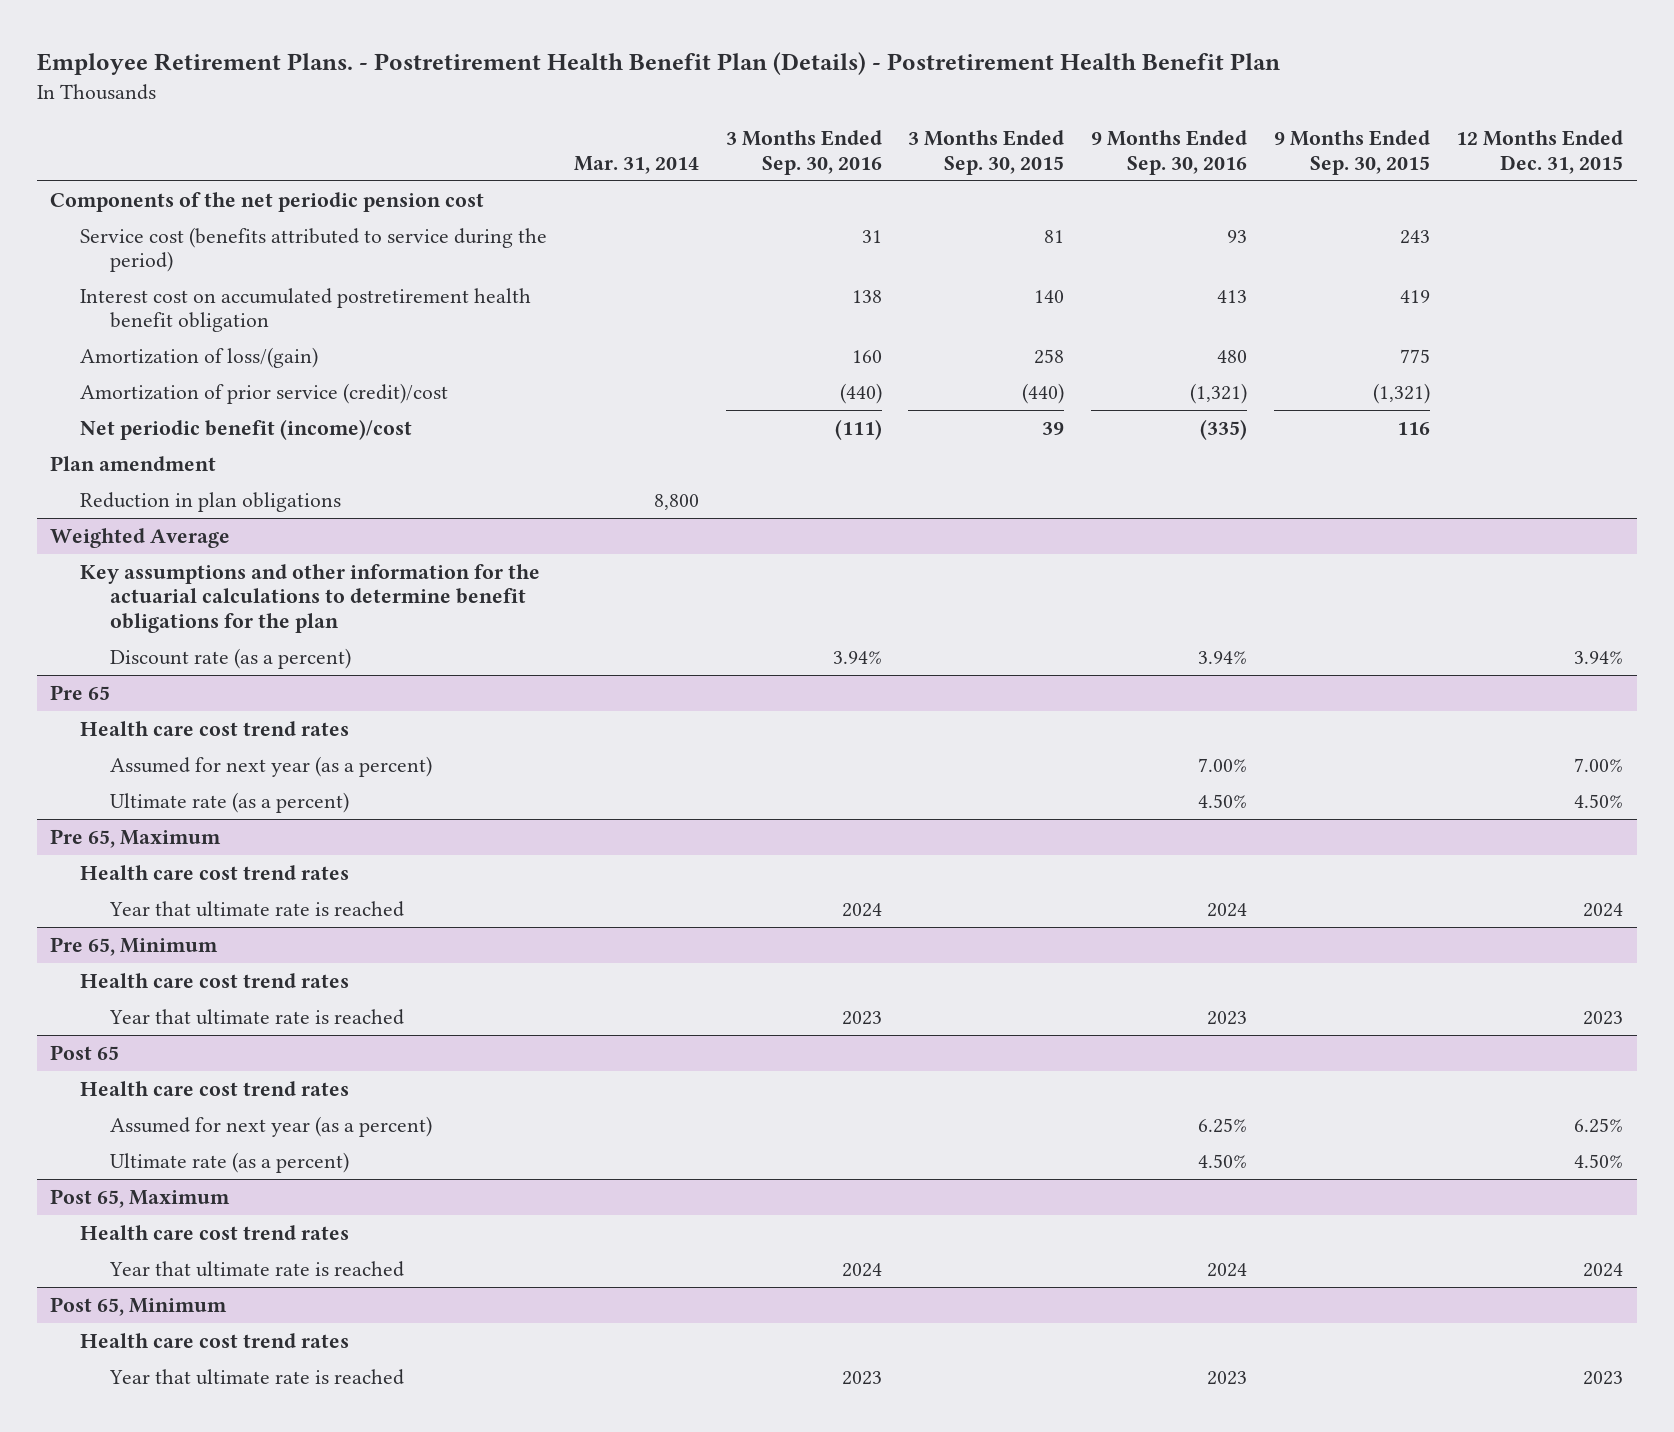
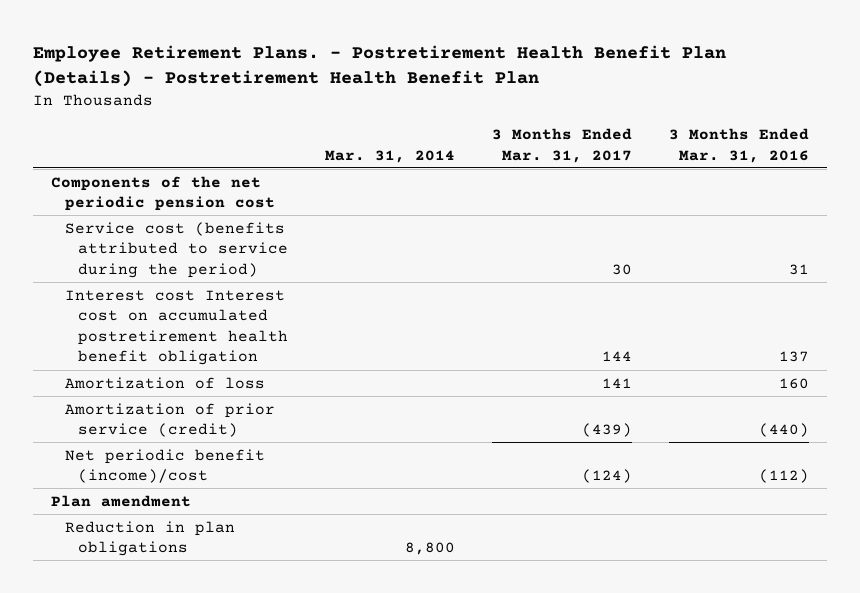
- | Mar. 31, 2014 | 3 Months Ended Sep. 30, 2016 | 3 Months Ended Sep. 30, 2015 | 9 Months Ended Sep. 30, 2016 | 9 Months Ended Sep. 30, 2015 | 12 Months Ended Dec. 31, 2015
+ | Mar. 31, 2014 | 3 Months Ended Mar. 31, 2017 | 3 Months Ended Mar. 31, 2016
- Interest cost on accumulated postretirement health benefit obligation | | 138 | 140 | 413 | 419 |
- Amortization of loss/(gain) | | 160 | 258 | 480 | 775 |
- Amortization of prior service (credit)/cost | | (440) | (440) | (1,321) | (1,321) |
+ Interest cost Interest cost on accumulated postretirement health benefit obligation | | 144 | 137
+ Amortization of loss | | 141 | 160
+ Amortization of prior service (credit) | | (439) | (440)
- Weighted Average
- Key assumptions and other information for the actuarial calculations to determine benefit obligations for the plan
- Discount rate (as a percent) | | 3.94% | | 3.94% | | 3.94%
- Pre 65
- Health care cost trend rates
- Assumed for next year (as a percent) | | | | 7.00% | | 7.00%
- Ultimate rate (as a percent) | | | | 4.50% | | 4.50%
- Pre 65, Maximum
- Health care cost trend rates
- Year that ultimate rate is reached | | 2024 | | 2024 | | 2024
- Pre 65, Minimum
- Health care cost trend rates
- Year that ultimate rate is reached | | 2023 | | 2023 | | 2023
- Post 65
- Health care cost trend rates
- Assumed for next year (as a percent) | | | | 6.25% | | 6.25%
- Ultimate rate (as a percent) | | | | 4.50% | | 4.50%
- Post 65, Maximum
- Health care cost trend rates
- Year that ultimate rate is reached | | 2024 | | 2024 | | 2024
- Post 65, Minimum
- Health care cost trend rates
- Year that ultimate rate is reached | | 2023 | | 2023 | | 2023

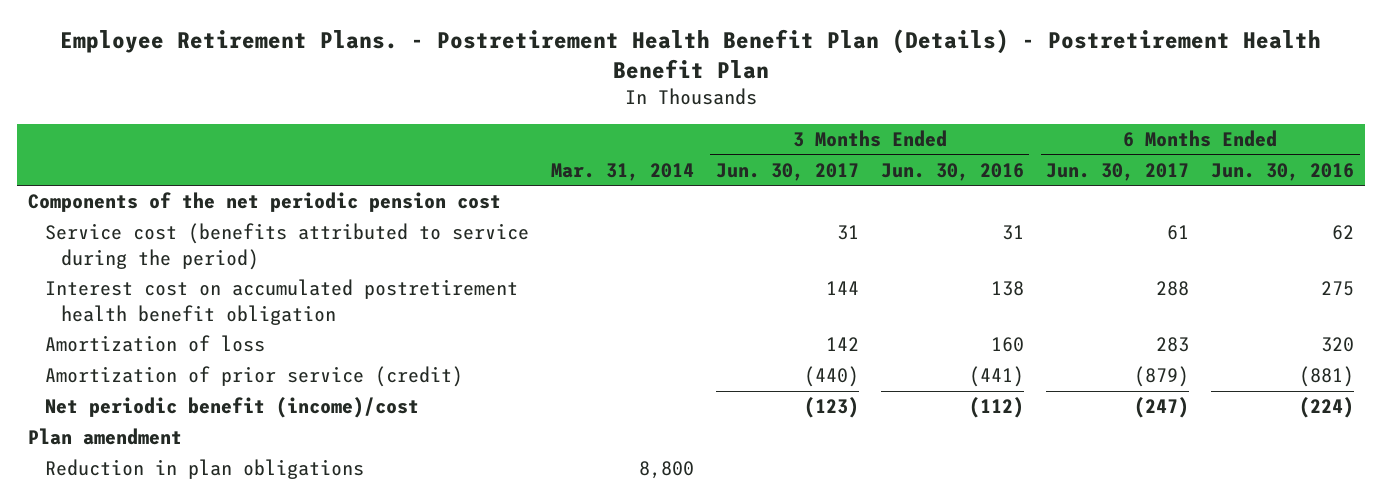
- | Mar. 31, 2014 | 3 Months Ended Mar. 31, 2017 | 3 Months Ended Mar. 31, 2016
+ | Mar. 31, 2014 | 3 Months Ended Jun. 30, 2017 | 3 Months Ended Jun. 30, 2016 | 6 Months Ended Jun. 30, 2017 | 6 Months Ended Jun. 30, 2016
- Interest cost Interest cost on accumulated postretirement health benefit obligation | | 144 | 137
+ Interest cost on accumulated postretirement health benefit obligation | | 144 | 138 | 288 | 275

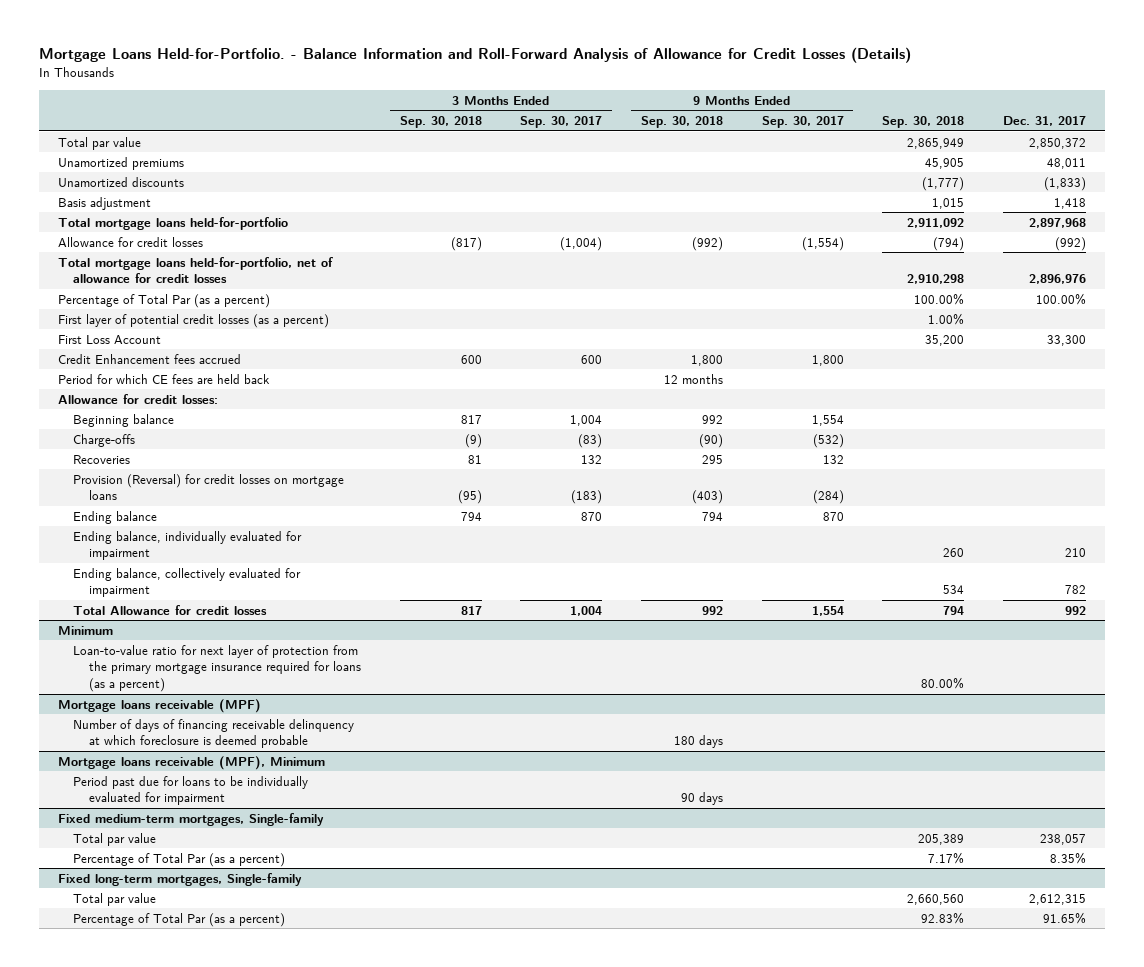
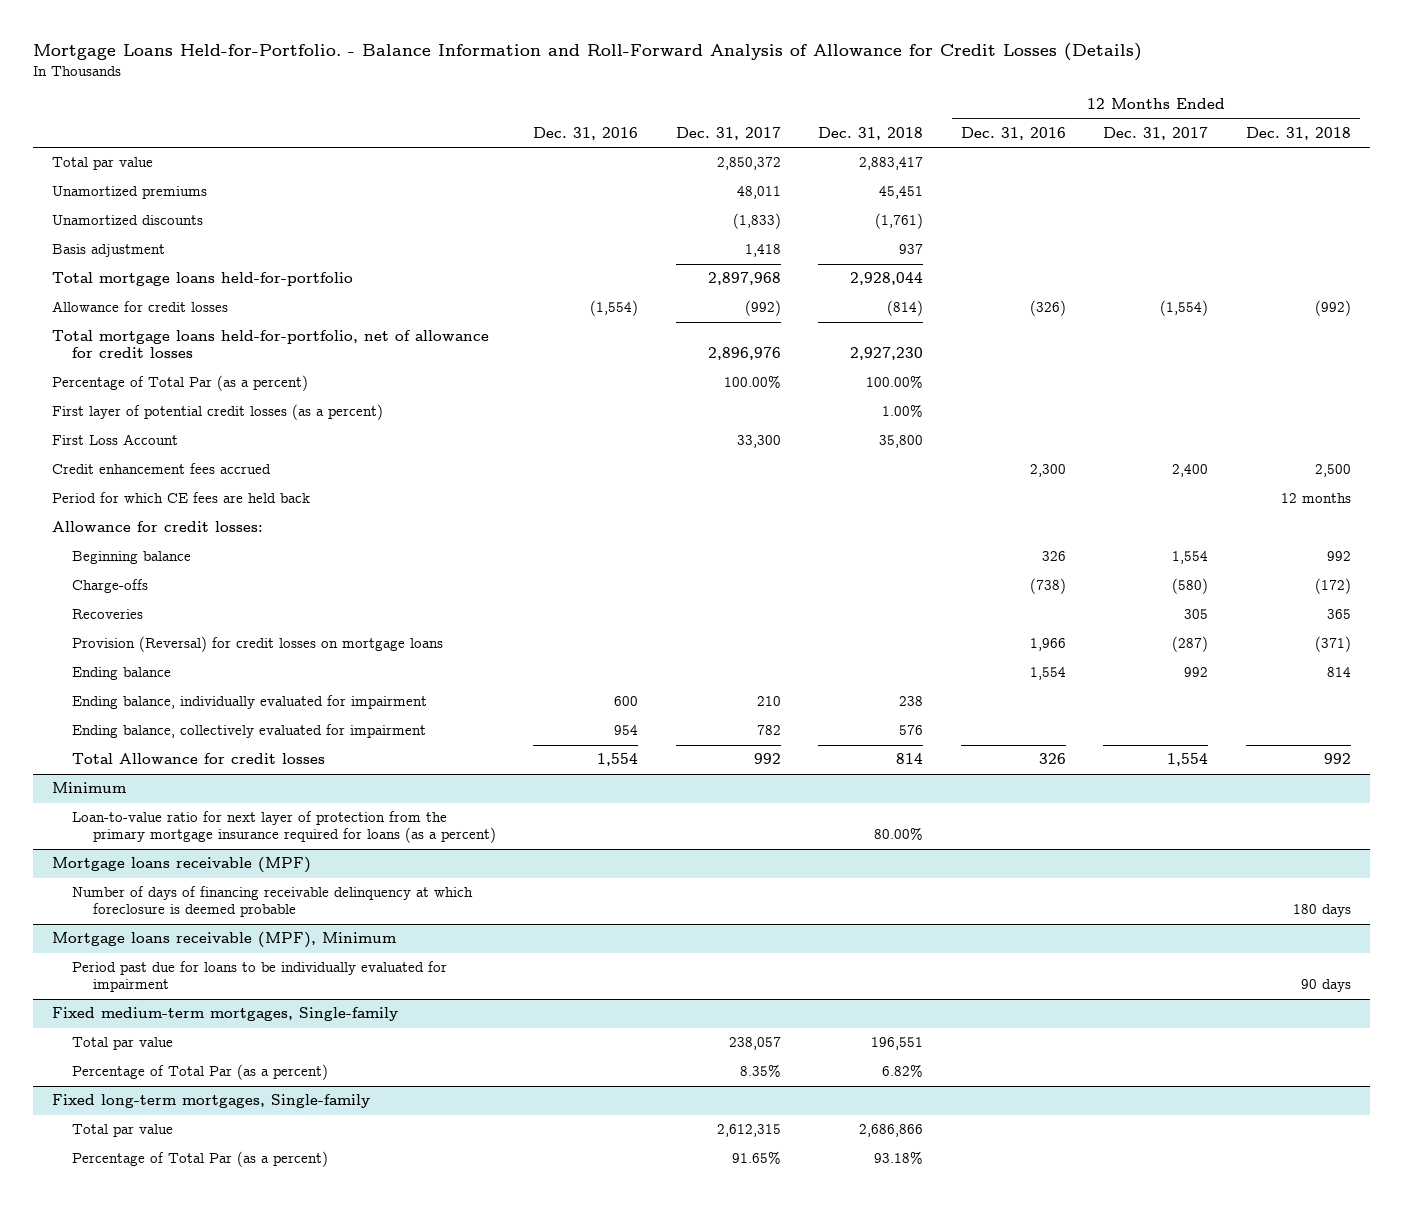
- | 3 Months Ended Sep. 30, 2018 | 3 Months Ended Sep. 30, 2017 | 9 Months Ended Sep. 30, 2018 | 9 Months Ended Sep. 30, 2017 | Sep. 30, 2018 | Dec. 31, 2017
+ | Dec. 31, 2016 | Dec. 31, 2017 | Dec. 31, 2018 | 12 Months Ended Dec. 31, 2016 | 12 Months Ended Dec. 31, 2017 | 12 Months Ended Dec. 31, 2018
- Credit Enhancement fees accrued | 600 | 600 | 1,800 | 1,800 | |
+ Credit enhancement fees accrued | | | | 2,300 | 2,400 | 2,500

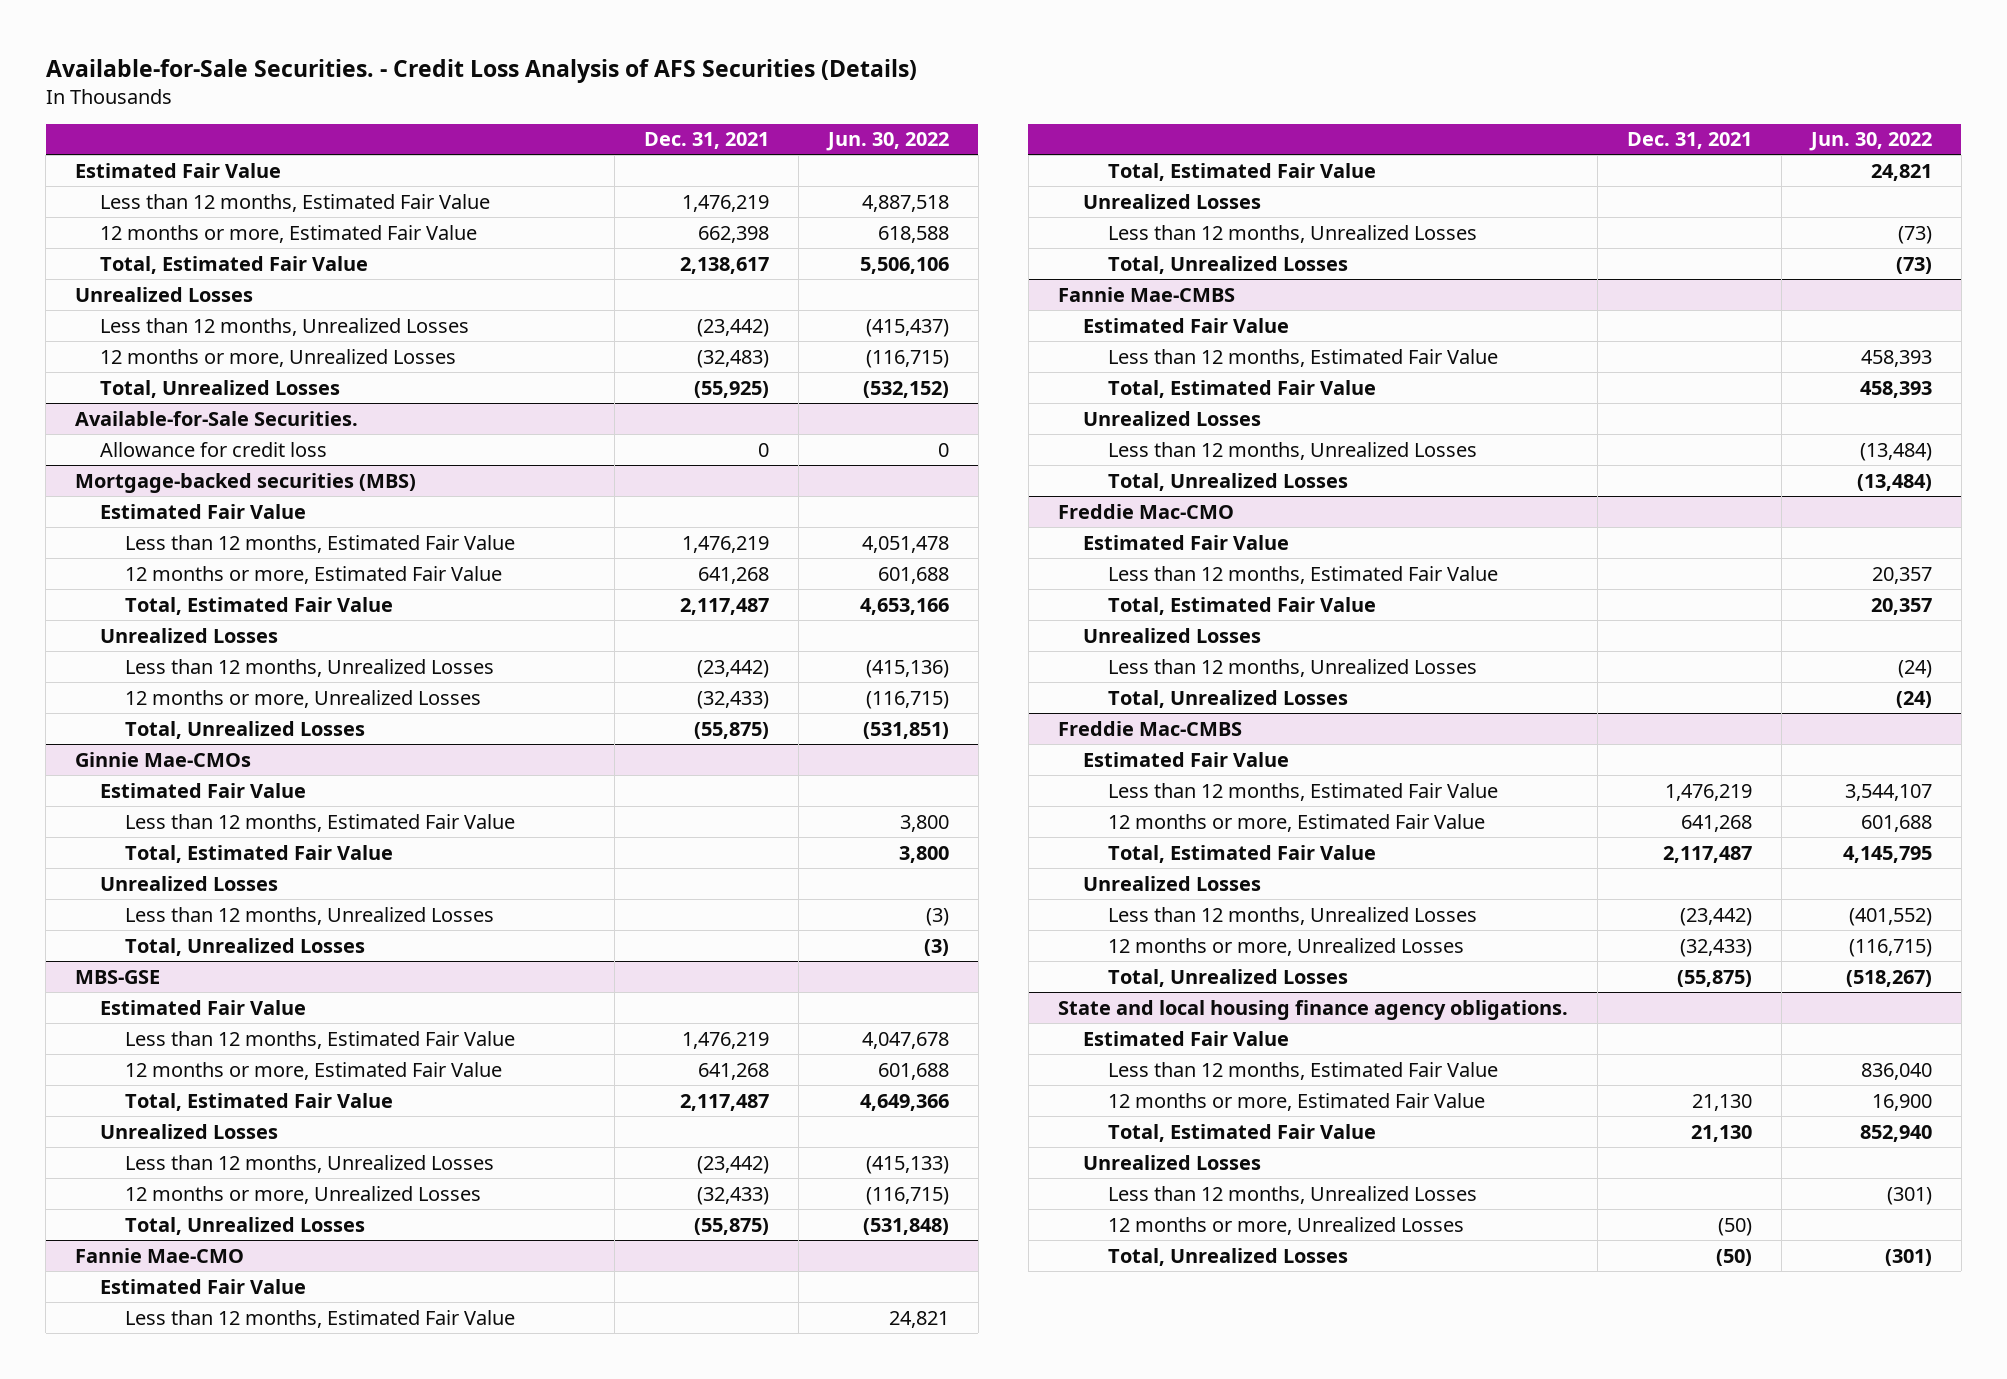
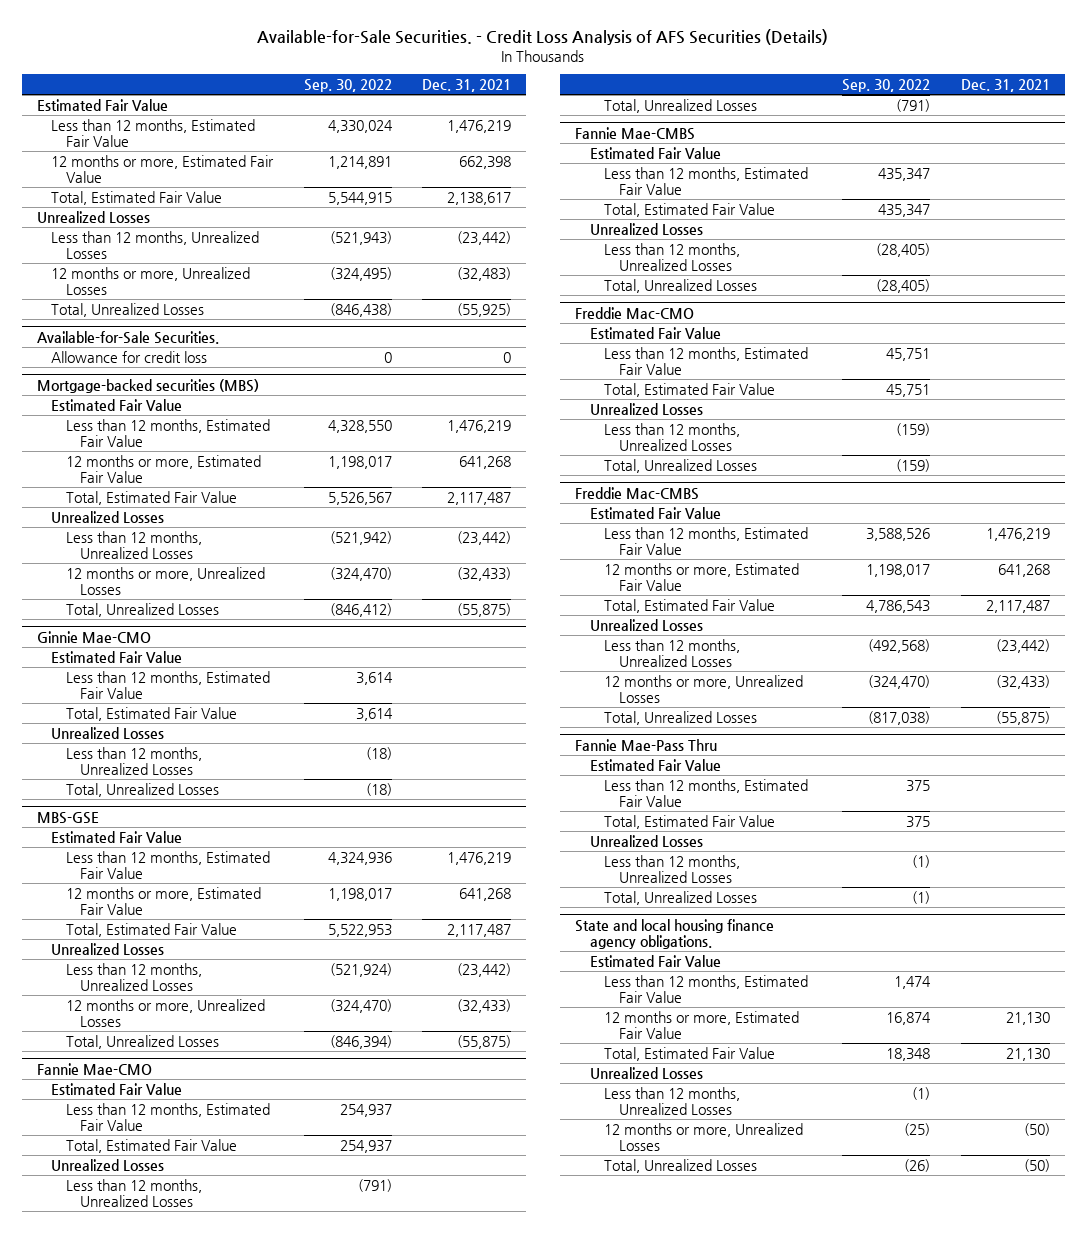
- | Dec. 31, 2021 | Jun. 30, 2022
+ | Sep. 30, 2022 | Dec. 31, 2021
- Ginnie Mae-CMOs
+ Ginnie Mae-CMO
+ Fannie Mae-Pass Thru
+ Estimated Fair Value
+ Less than 12 months, Estimated Fair Value | 375 |
+ Total, Estimated Fair Value | 375 |
+ Unrealized Losses
+ Less than 12 months, Unrealized Losses | (1) |
+ Total, Unrealized Losses | (1) |

